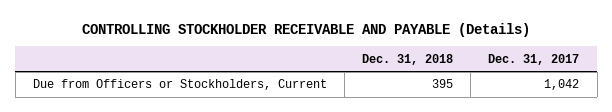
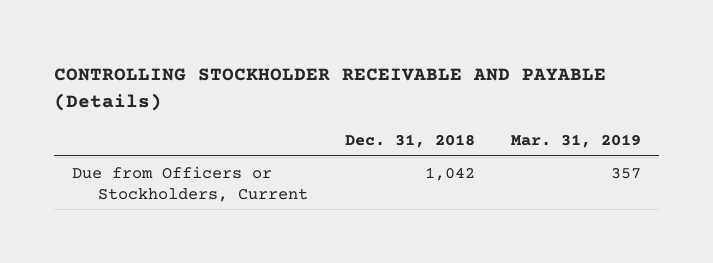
- | Dec. 31, 2018 | Dec. 31, 2017
+ | Dec. 31, 2018 | Mar. 31, 2019
- Due from Officers or Stockholders, Current | 395 | 1,042
+ Due from Officers or Stockholders, Current | 1,042 | 357

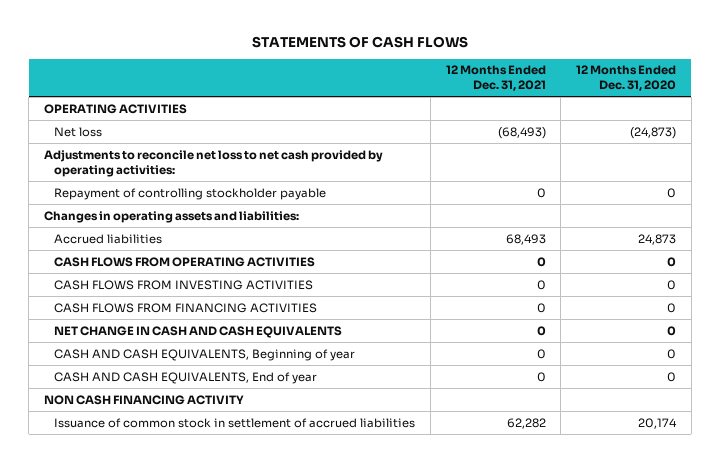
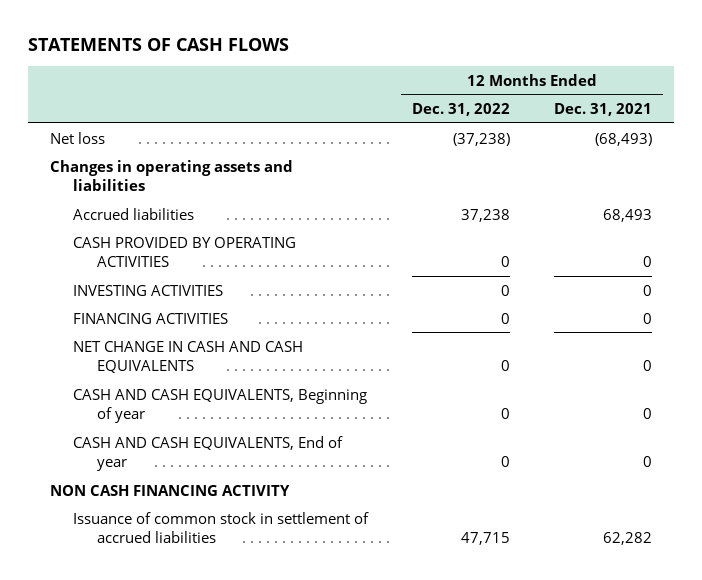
- | 12 Months Ended Dec. 31, 2021 | 12 Months Ended Dec. 31, 2020
+ | 12 Months Ended Dec. 31, 2022 | 12 Months Ended Dec. 31, 2021
- OPERATING ACTIVITIES
- Adjustments to reconcile net loss to net cash provided by operating activities:
- Repayment of controlling stockholder payable | 0 | 0
- Changes in operating assets and liabilities:
+ Changes in operating assets and liabilities
- CASH FLOWS FROM OPERATING ACTIVITIES | 0 | 0
- CASH FLOWS FROM INVESTING ACTIVITIES | 0 | 0
- CASH FLOWS FROM FINANCING ACTIVITIES | 0 | 0
+ CASH PROVIDED BY OPERATING ACTIVITIES | 0 | 0
+ INVESTING ACTIVITIES | 0 | 0
+ FINANCING ACTIVITIES | 0 | 0

